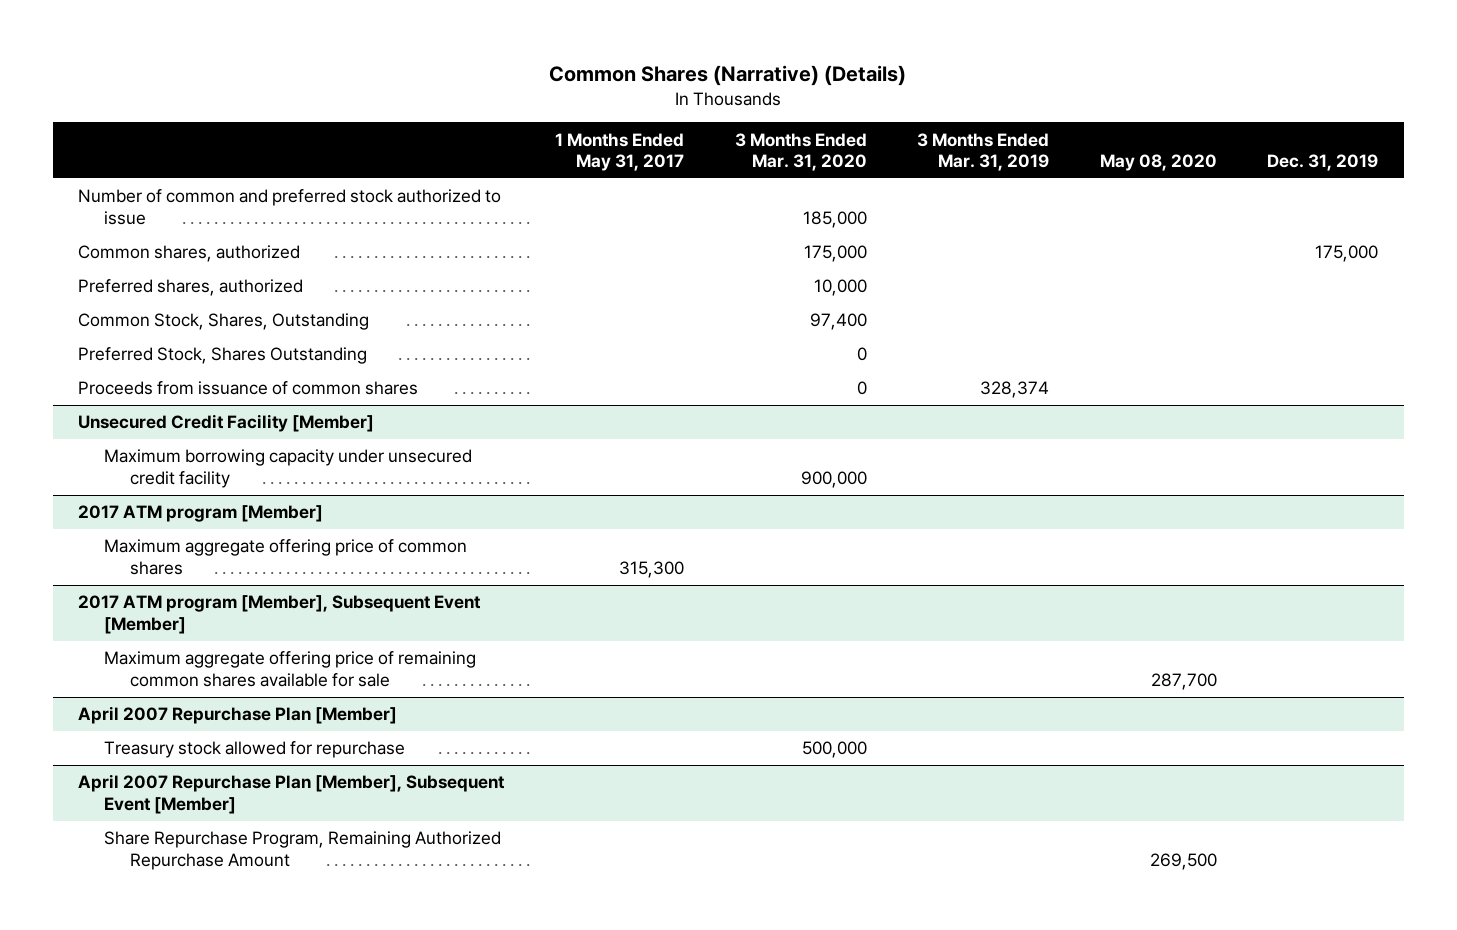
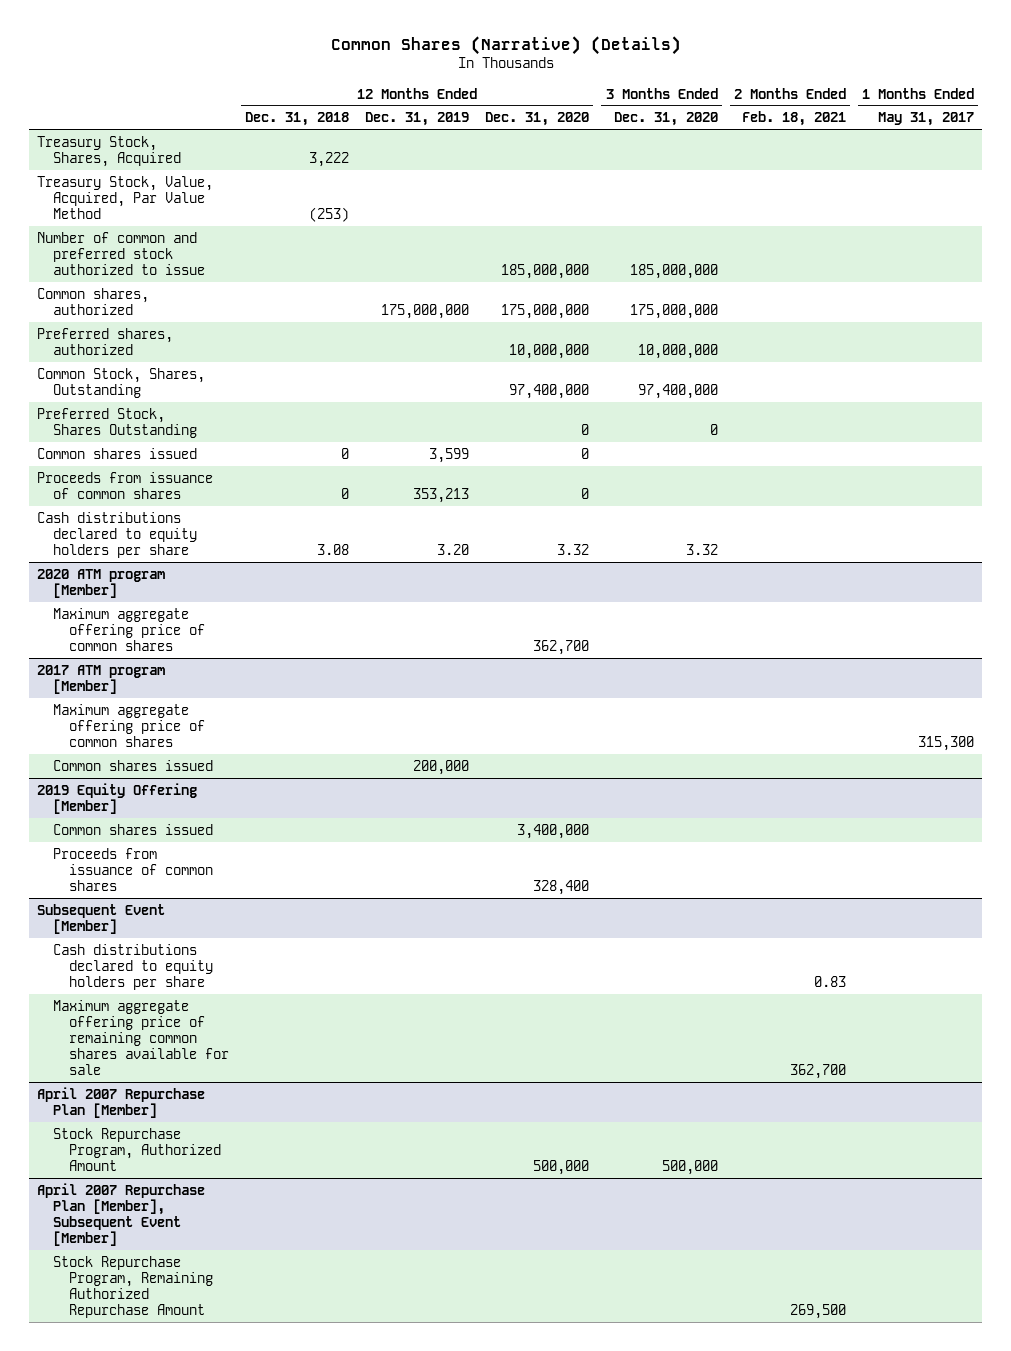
- | 1 Months Ended May 31, 2017 | 3 Months Ended Mar. 31, 2020 | 3 Months Ended Mar. 31, 2019 | May 08, 2020 | Dec. 31, 2019
+ | 12 Months Ended Dec. 31, 2018 | 12 Months Ended Dec. 31, 2019 | 12 Months Ended Dec. 31, 2020 | 3 Months Ended Dec. 31, 2020 | 2 Months Ended Feb. 18, 2021 | 1 Months Ended May 31, 2017
+ Treasury Stock, Shares, Acquired | 3,222 | | | | |
+ Treasury Stock, Value, Acquired, Par Value Method | (253) | | | | |
+ Common shares issued | 0 | 3,599 | 0 | | |
- Unsecured Credit Facility [Member]
- Maximum borrowing capacity under unsecured credit facility | | 900,000 | | |
+ Cash distributions declared to equity holders per share | 3.08 | 3.20 | 3.32 | 3.32 | |
+ 2020 ATM program [Member]
+ Maximum aggregate offering price of common shares | | | 362,700 | | |
- 2017 ATM program [Member], Subsequent Event [Member]
@ 2017 ATM program [Member]
+ Common shares issued | | 200,000 | | | |
+ 2019 Equity Offering [Member]
+ Common shares issued | | | 3,400,000 | | |
+ Proceeds from issuance of common shares | | | 328,400 | | |
+ Subsequent Event [Member]
+ Cash distributions declared to equity holders per share | | | | | 0.83 |
@ April 2007 Repurchase Plan [Member]
- Treasury stock allowed for repurchase | | 500,000 | | |
+ Stock Repurchase Program, Authorized Amount | | | 500,000 | 500,000 | |
@ April 2007 Repurchase Plan [Member], Subsequent Event [Member]
- Share Repurchase Program, Remaining Authorized Repurchase Amount | | | | 269,500 |
+ Stock Repurchase Program, Remaining Authorized Repurchase Amount | | | | | 269,500 |

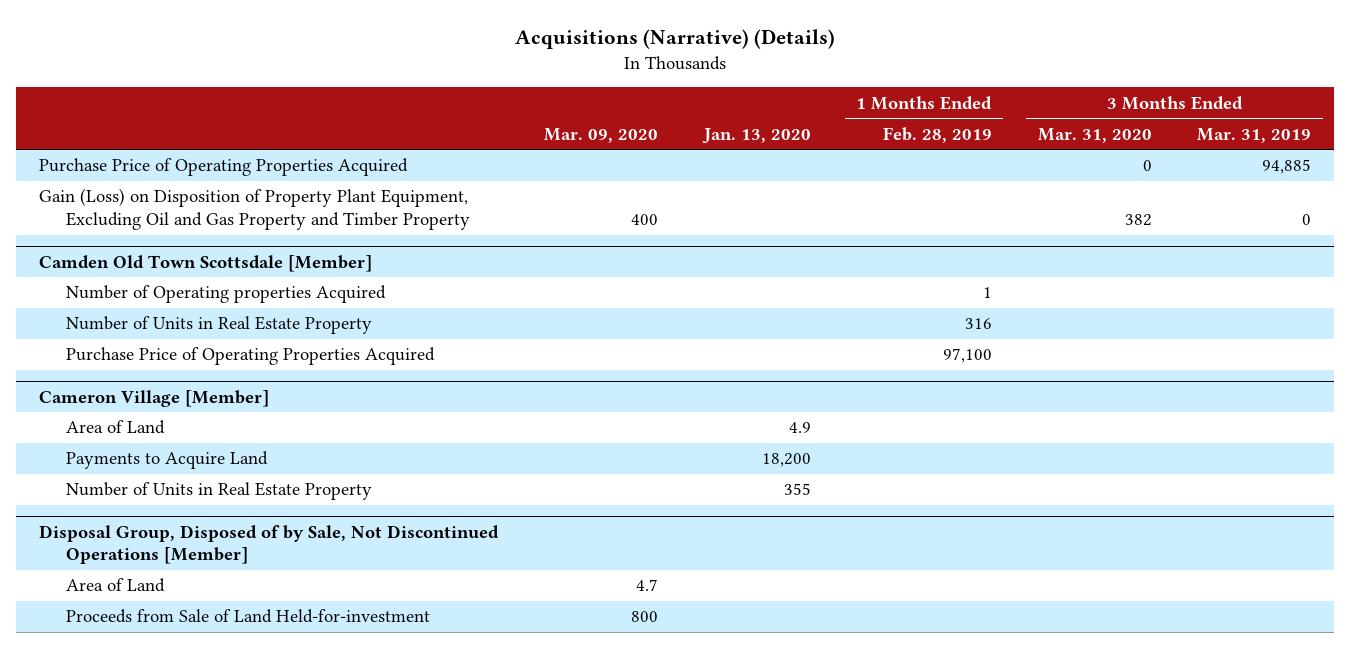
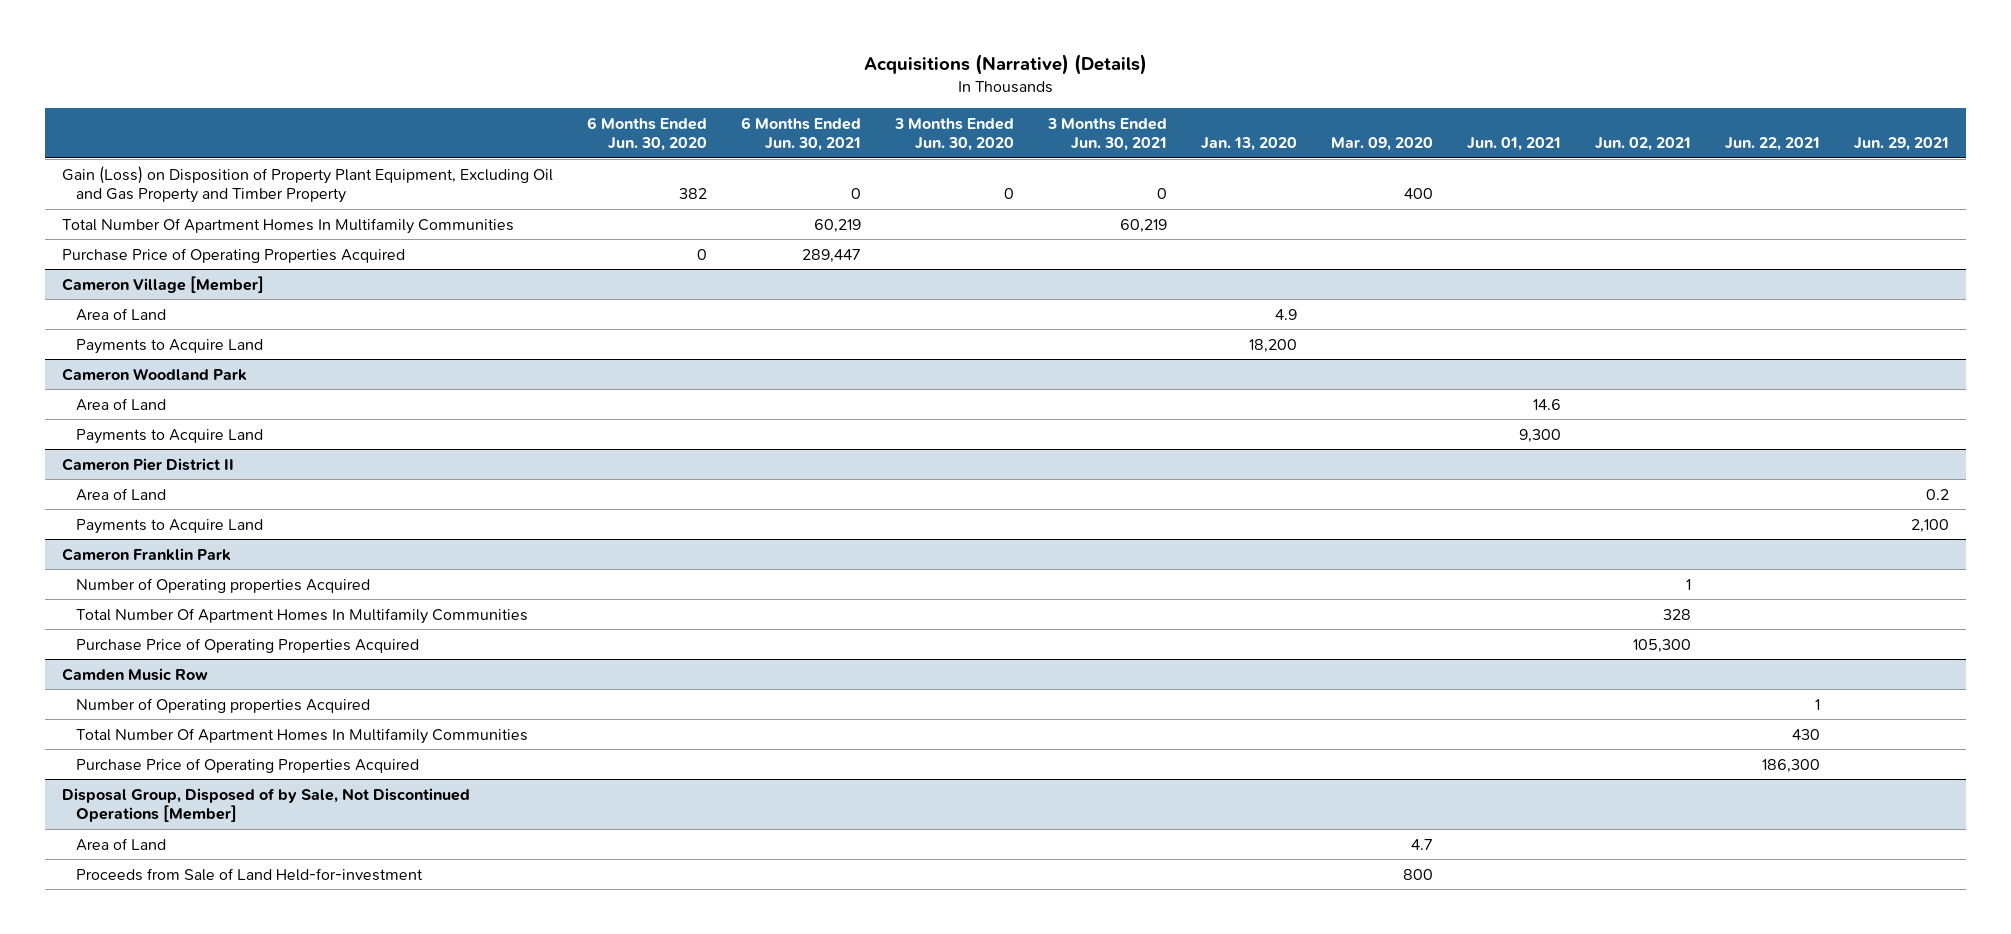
- | Mar. 09, 2020 | Jan. 13, 2020 | 1 Months Ended Feb. 28, 2019 | 3 Months Ended Mar. 31, 2020 | 3 Months Ended Mar. 31, 2019
+ | 6 Months Ended Jun. 30, 2020 | 6 Months Ended Jun. 30, 2021 | 3 Months Ended Jun. 30, 2020 | 3 Months Ended Jun. 30, 2021 | Jan. 13, 2020 | Mar. 09, 2020 | Jun. 01, 2021 | Jun. 02, 2021 | Jun. 22, 2021 | Jun. 29, 2021
- Camden Old Town Scottsdale [Member]
- Number of Operating properties Acquired | | | 1 | |
- Number of Units in Real Estate Property | | | 316 | |
- Purchase Price of Operating Properties Acquired | | | 97,100 | |
+ Total Number Of Apartment Homes In Multifamily Communities | | 60,219 | | 60,219 | | | | | |
moved down: Purchase Price of Operating Properties Acquired | 0 | 289,447 | | | | | | | |
@ Cameron Village [Member]
- Number of Units in Real Estate Property | | 355 | | |
+ Cameron Woodland Park
+ Area of Land | | | | | | | 14.6 | | |
+ Payments to Acquire Land | | | | | | | 9,300 | | |
+ Cameron Pier District II
+ Area of Land | | | | | | | | | | 0.2
+ Payments to Acquire Land | | | | | | | | | | 2,100
+ Cameron Franklin Park
+ Number of Operating properties Acquired | | | | | | | | 1 | |
+ Total Number Of Apartment Homes In Multifamily Communities | | | | | | | | 328 | |
+ Purchase Price of Operating Properties Acquired | | | | | | | | 105,300 | |
+ Camden Music Row
+ Number of Operating properties Acquired | | | | | | | | | 1 |
+ Total Number Of Apartment Homes In Multifamily Communities | | | | | | | | | 430 |
+ Purchase Price of Operating Properties Acquired | | | | | | | | | 186,300 |

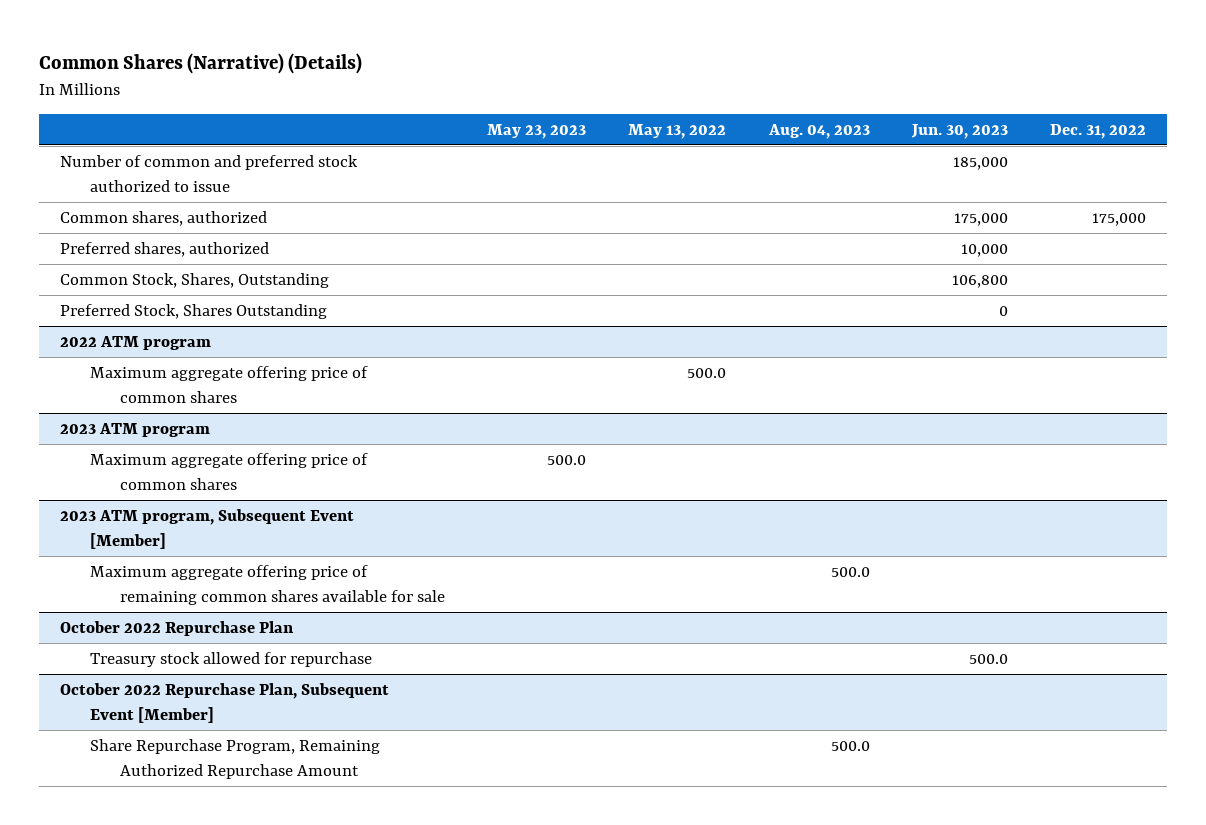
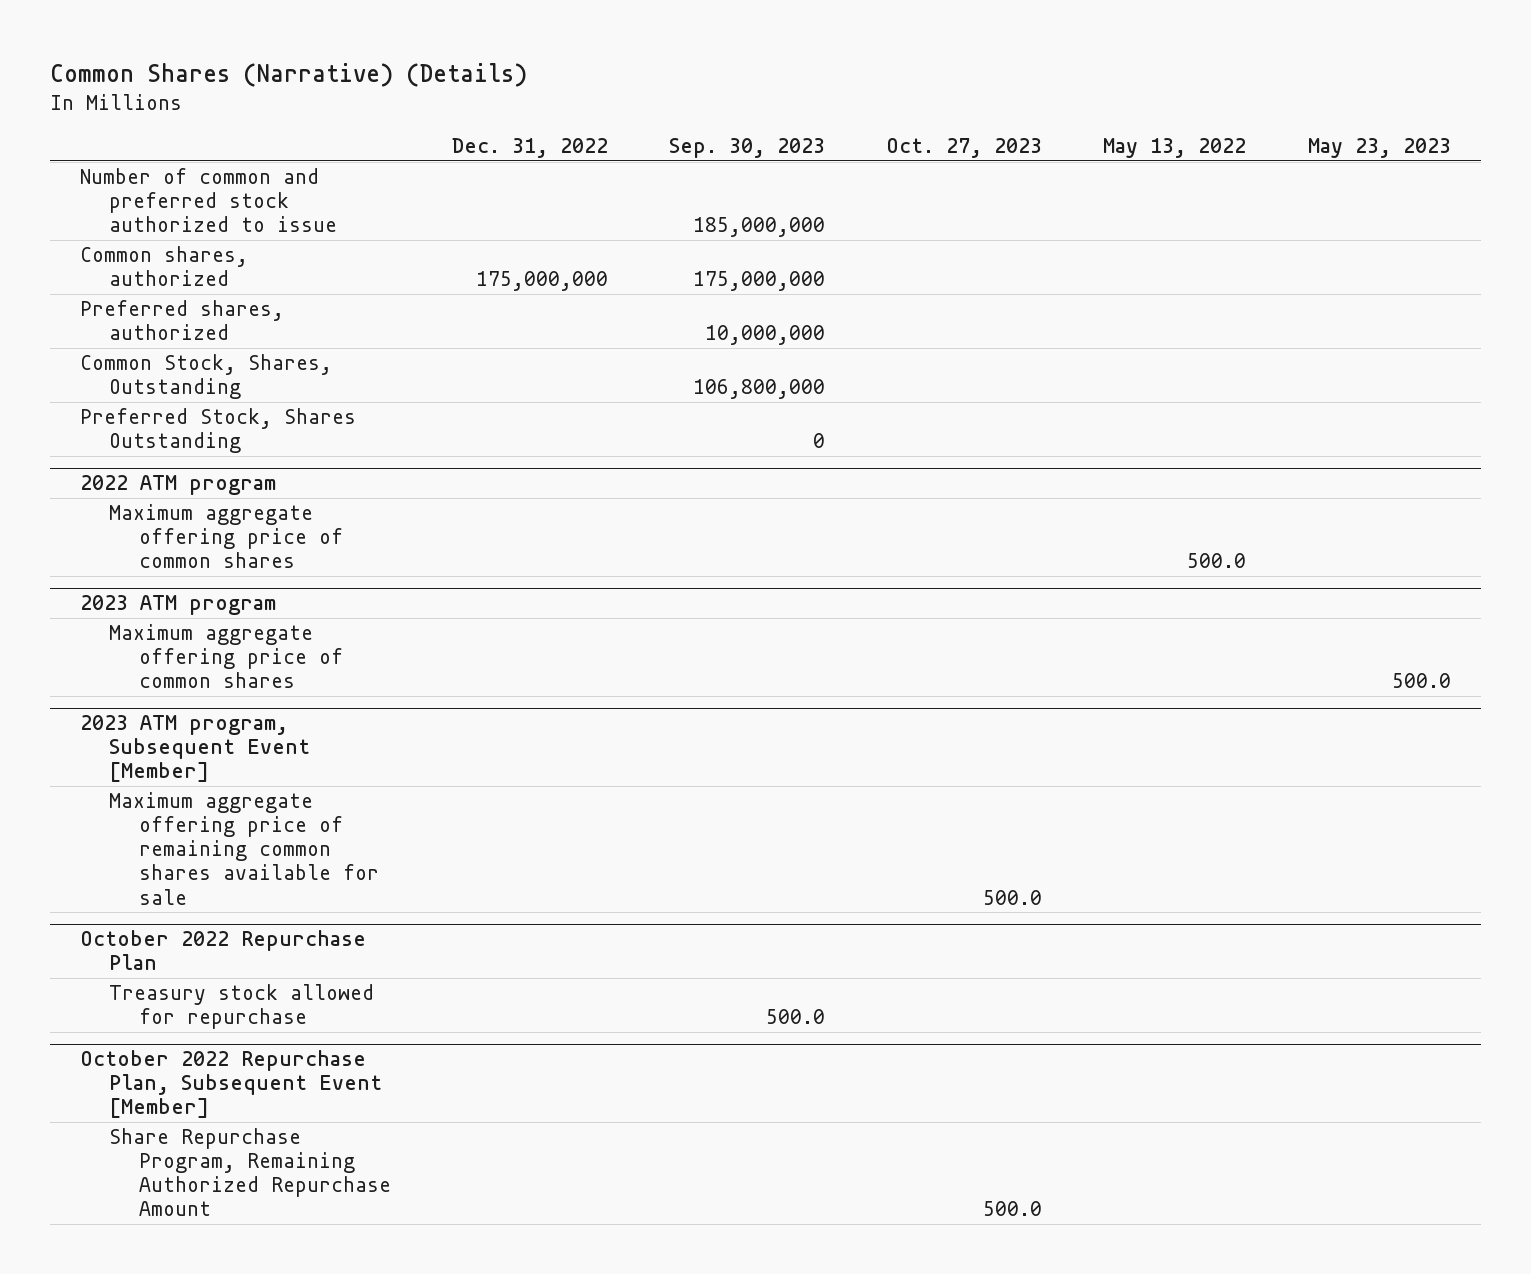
- | May 23, 2023 | May 13, 2022 | Aug. 04, 2023 | Jun. 30, 2023 | Dec. 31, 2022
+ | Dec. 31, 2022 | Sep. 30, 2023 | Oct. 27, 2023 | May 13, 2022 | May 23, 2023
- Common shares, authorized | | | | 175,000 | 175,000
+ Common shares, authorized | 175,000,000 | 175,000,000 | | |

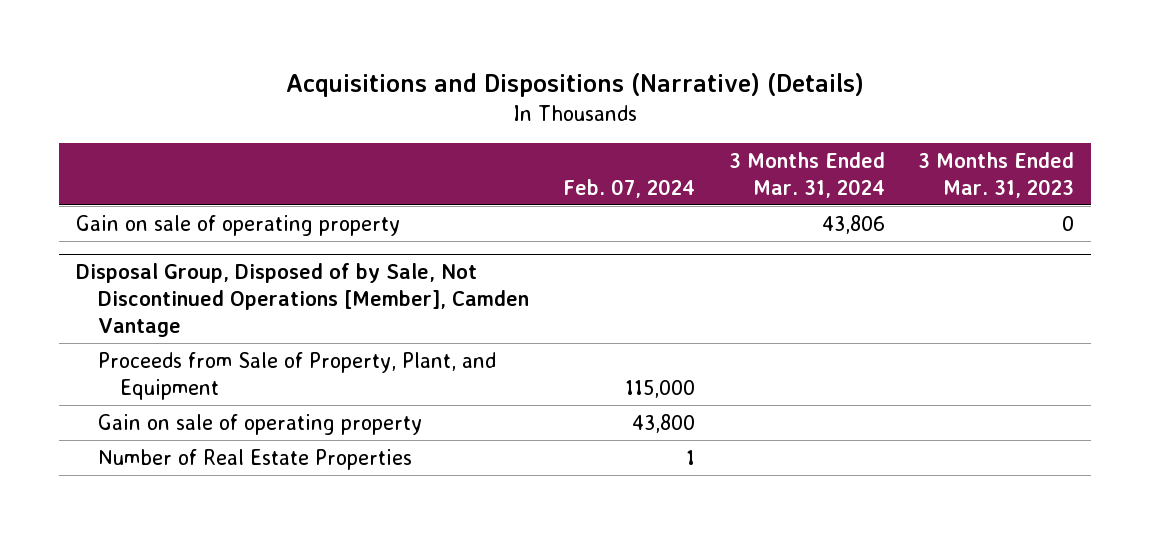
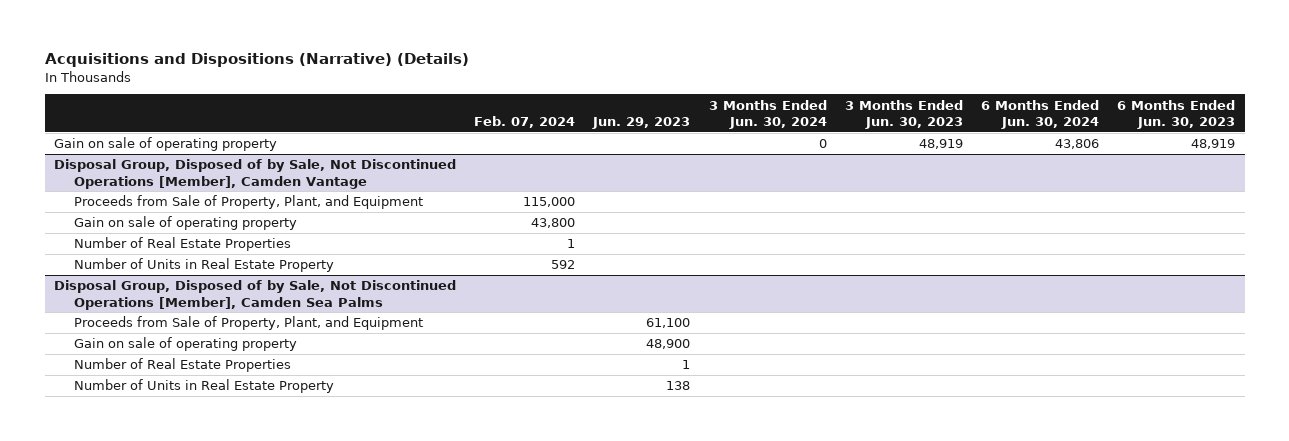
- | Feb. 07, 2024 | 3 Months Ended Mar. 31, 2024 | 3 Months Ended Mar. 31, 2023
+ | Feb. 07, 2024 | Jun. 29, 2023 | 3 Months Ended Jun. 30, 2024 | 3 Months Ended Jun. 30, 2023 | 6 Months Ended Jun. 30, 2024 | 6 Months Ended Jun. 30, 2023
@ Disposal Group, Disposed of by Sale, Not Discontinued Operations [Member], Camden Vantage
+ Number of Units in Real Estate Property | 592 | | | | |
+ Disposal Group, Disposed of by Sale, Not Discontinued Operations [Member], Camden Sea Palms
+ Proceeds from Sale of Property, Plant, and Equipment | | 61,100 | | | |
+ Gain on sale of operating property | | 48,900 | | | |
+ Number of Real Estate Properties | | 1 | | | |
+ Number of Units in Real Estate Property | | 138 | | | |

